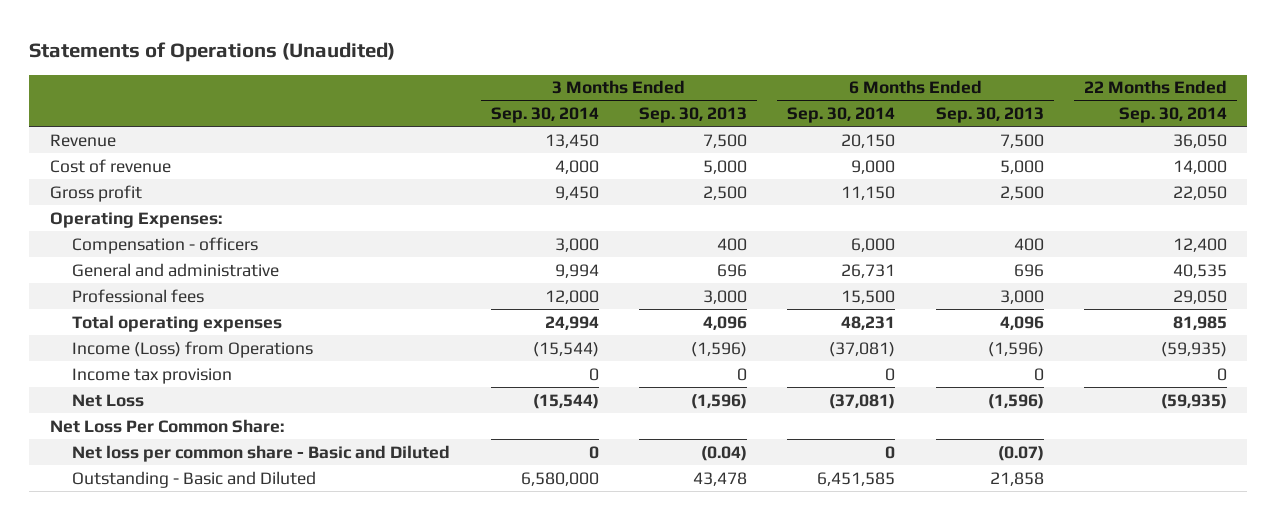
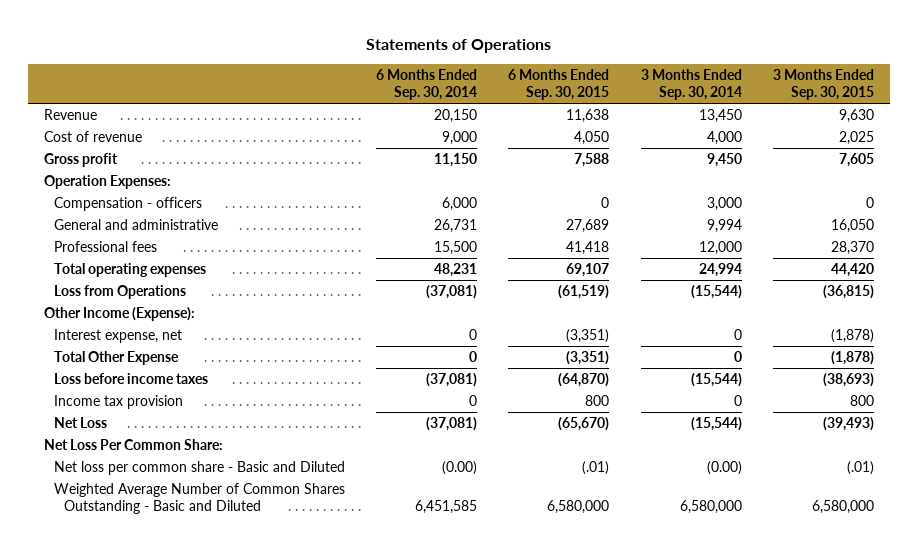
- Statements of Operations (Unaudited)
+ Statements of Operations
- | 3 Months Ended Sep. 30, 2014 | 3 Months Ended Sep. 30, 2013 | 6 Months Ended Sep. 30, 2014 | 6 Months Ended Sep. 30, 2013 | 22 Months Ended Sep. 30, 2014
+ | 6 Months Ended Sep. 30, 2014 | 6 Months Ended Sep. 30, 2015 | 3 Months Ended Sep. 30, 2014 | 3 Months Ended Sep. 30, 2015
- Operating Expenses:
+ Operation Expenses:
- Income (Loss) from Operations | (15,544) | (1,596) | (37,081) | (1,596) | (59,935)
+ Loss from Operations | (37,081) | (61,519) | (15,544) | (36,815)
+ Other Income (Expense):
+ Interest expense, net | 0 | (3,351) | 0 | (1,878)
+ Total Other Expense | 0 | (3,351) | 0 | (1,878)
+ Loss before income taxes | (37,081) | (64,870) | (15,544) | (38,693)
- Net loss per common share - Basic and Diluted | 0 | (0.04) | 0 | (0.07) |
- Outstanding - Basic and Diluted | 6,580,000 | 43,478 | 6,451,585 | 21,858 |
+ Net loss per common share - Basic and Diluted | (0.00) | (.01) | (0.00) | (.01)
+ Weighted Average Number of Common Shares Outstanding - Basic and Diluted | 6,451,585 | 6,580,000 | 6,580,000 | 6,580,000

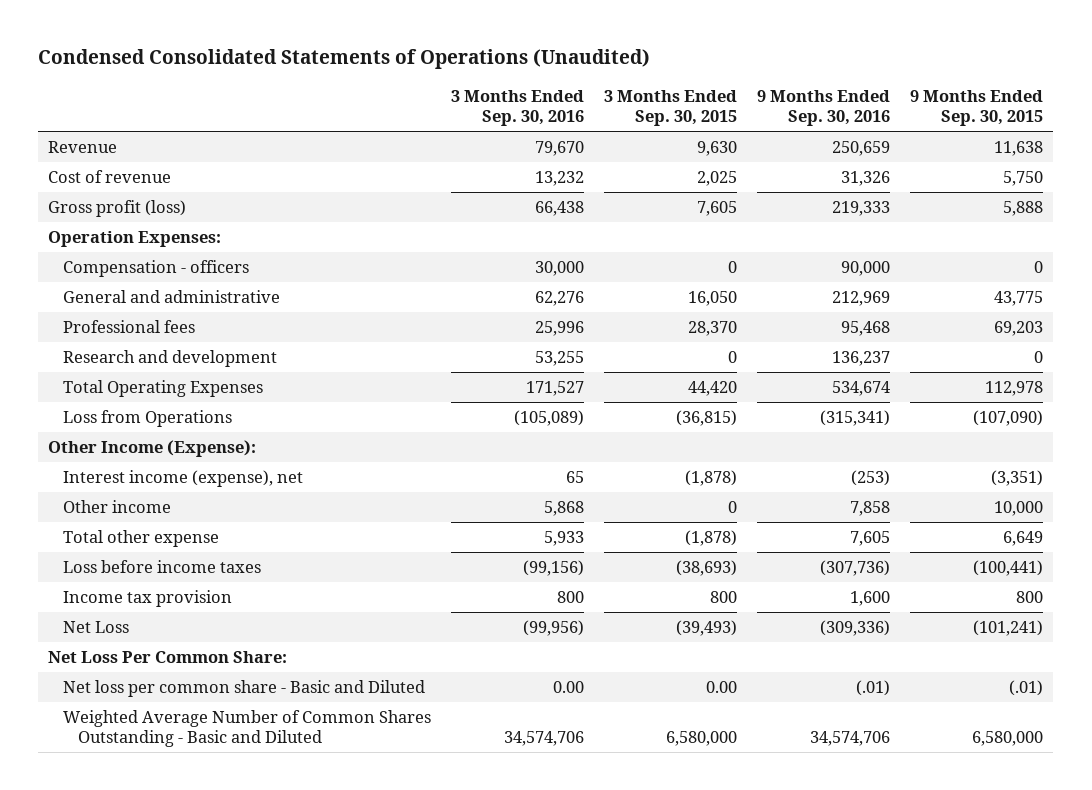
- Statements of Operations
+ Condensed Consolidated Statements of Operations (Unaudited)
- | 6 Months Ended Sep. 30, 2014 | 6 Months Ended Sep. 30, 2015 | 3 Months Ended Sep. 30, 2014 | 3 Months Ended Sep. 30, 2015
+ | 3 Months Ended Sep. 30, 2016 | 3 Months Ended Sep. 30, 2015 | 9 Months Ended Sep. 30, 2016 | 9 Months Ended Sep. 30, 2015
- Gross profit | 11,150 | 7,588 | 9,450 | 7,605
+ Gross profit (loss) | 66,438 | 7,605 | 219,333 | 5,888
- Total operating expenses | 48,231 | 69,107 | 24,994 | 44,420
+ Research and development | 53,255 | 0 | 136,237 | 0
+ Total Operating Expenses | 171,527 | 44,420 | 534,674 | 112,978
- Interest expense, net | 0 | (3,351) | 0 | (1,878)
- Total Other Expense | 0 | (3,351) | 0 | (1,878)
+ Interest income (expense), net | 65 | (1,878) | (253) | (3,351)
+ Other income | 5,868 | 0 | 7,858 | 10,000
+ Total other expense | 5,933 | (1,878) | 7,605 | 6,649
- Net loss per common share - Basic and Diluted | (0.00) | (.01) | (0.00) | (.01)
+ Net loss per common share - Basic and Diluted | 0.00 | 0.00 | (.01) | (.01)

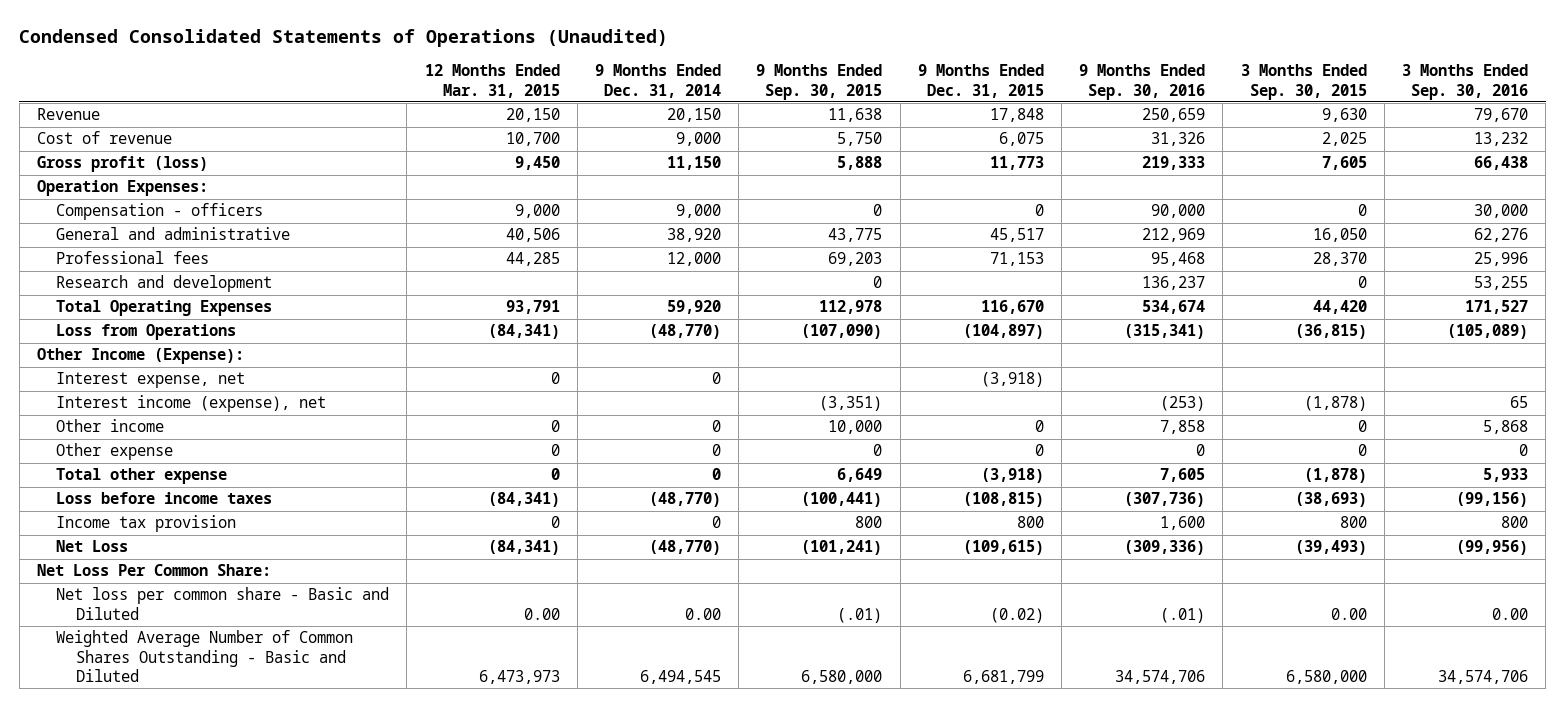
- | 3 Months Ended Sep. 30, 2016 | 3 Months Ended Sep. 30, 2015 | 9 Months Ended Sep. 30, 2016 | 9 Months Ended Sep. 30, 2015
+ | 12 Months Ended Mar. 31, 2015 | 9 Months Ended Dec. 31, 2014 | 9 Months Ended Sep. 30, 2015 | 9 Months Ended Dec. 31, 2015 | 9 Months Ended Sep. 30, 2016 | 3 Months Ended Sep. 30, 2015 | 3 Months Ended Sep. 30, 2016
+ Interest expense, net | 0 | 0 | | (3,918) | | |
+ Other expense | 0 | 0 | 0 | 0 | 0 | 0 | 0

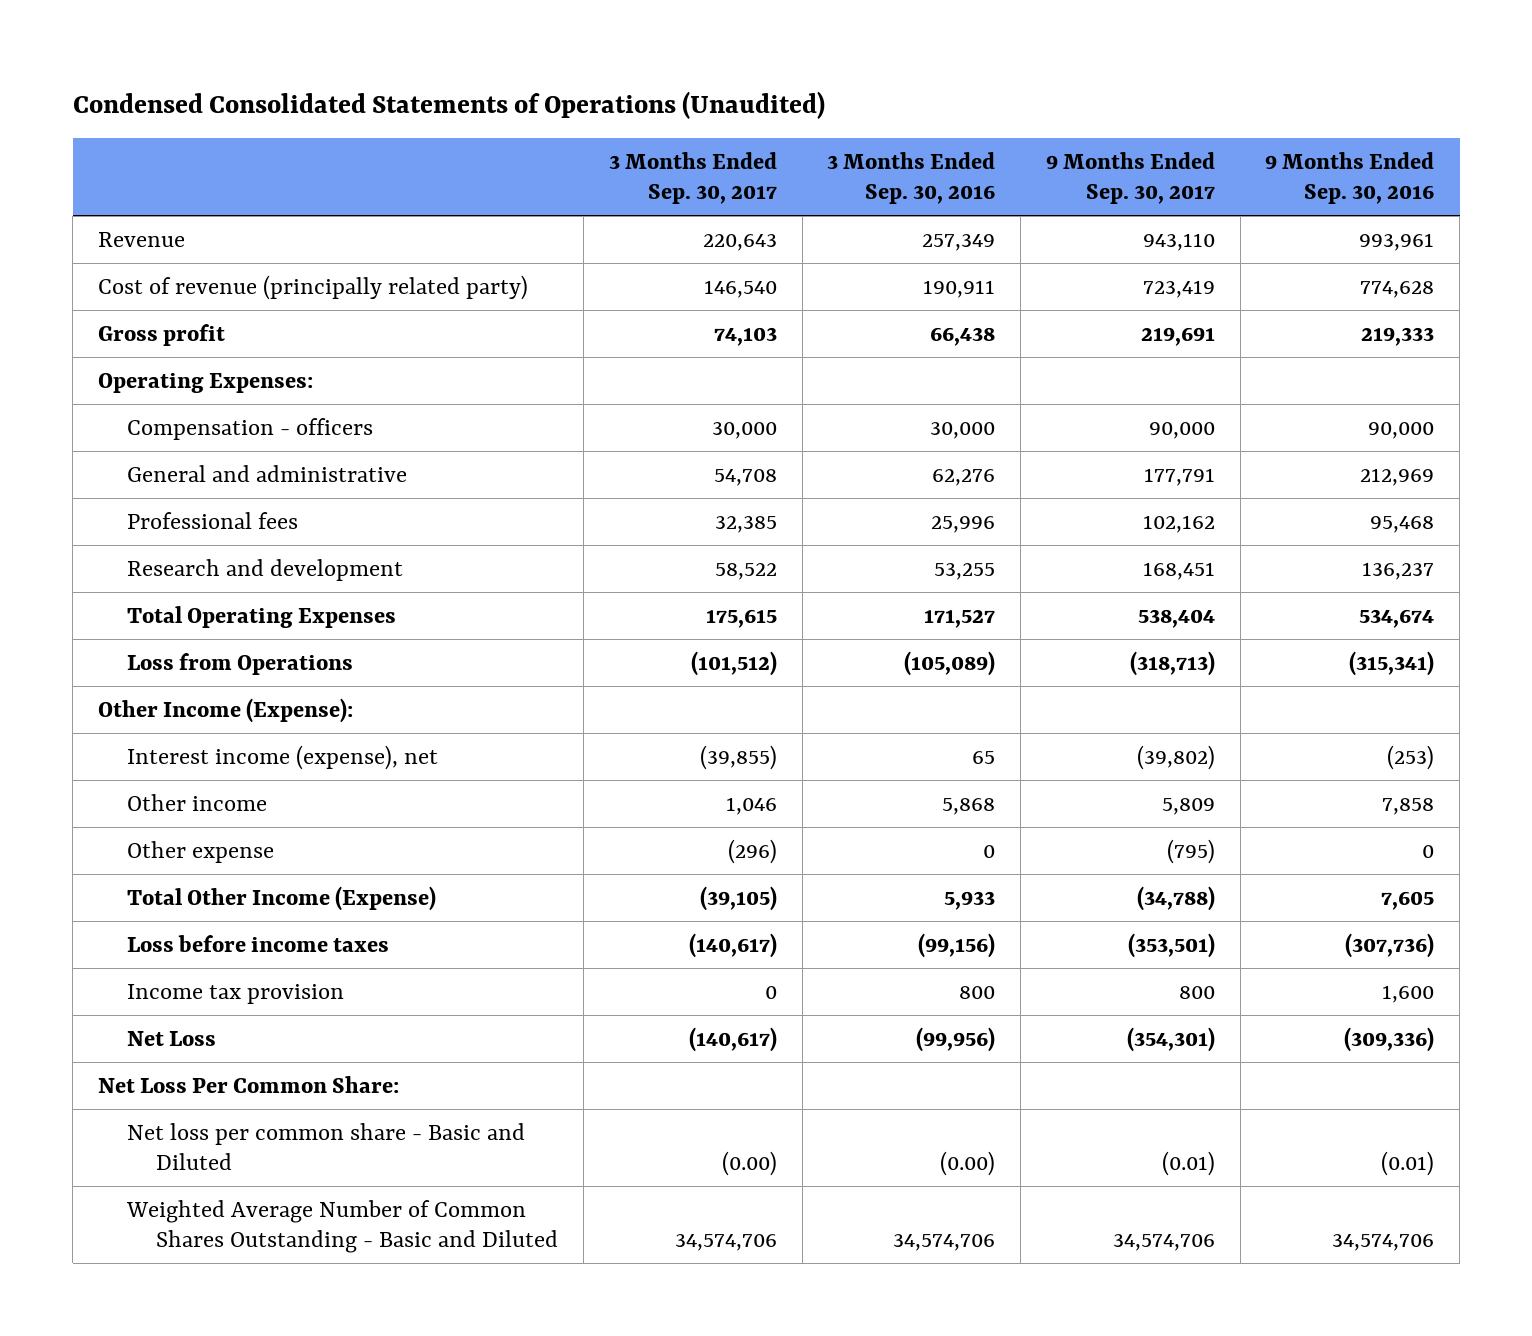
- | 12 Months Ended Mar. 31, 2015 | 9 Months Ended Dec. 31, 2014 | 9 Months Ended Sep. 30, 2015 | 9 Months Ended Dec. 31, 2015 | 9 Months Ended Sep. 30, 2016 | 3 Months Ended Sep. 30, 2015 | 3 Months Ended Sep. 30, 2016
+ | 3 Months Ended Sep. 30, 2017 | 3 Months Ended Sep. 30, 2016 | 9 Months Ended Sep. 30, 2017 | 9 Months Ended Sep. 30, 2016
- Revenue | 20,150 | 20,150 | 11,638 | 17,848 | 250,659 | 9,630 | 79,670
- Cost of revenue | 10,700 | 9,000 | 5,750 | 6,075 | 31,326 | 2,025 | 13,232
- Gross profit (loss) | 9,450 | 11,150 | 5,888 | 11,773 | 219,333 | 7,605 | 66,438
- Operation Expenses:
+ Revenue | 220,643 | 257,349 | 943,110 | 993,961
+ Cost of revenue (principally related party) | 146,540 | 190,911 | 723,419 | 774,628
+ Gross profit | 74,103 | 66,438 | 219,691 | 219,333
+ Operating Expenses:
- Interest expense, net | 0 | 0 | | (3,918) | | |
- Total other expense | 0 | 0 | 6,649 | (3,918) | 7,605 | (1,878) | 5,933
+ Total Other Income (Expense) | (39,105) | 5,933 | (34,788) | 7,605
- Net loss per common share - Basic and Diluted | 0.00 | 0.00 | (.01) | (0.02) | (.01) | 0.00 | 0.00
+ Net loss per common share - Basic and Diluted | (0.00) | (0.00) | (0.01) | (0.01)

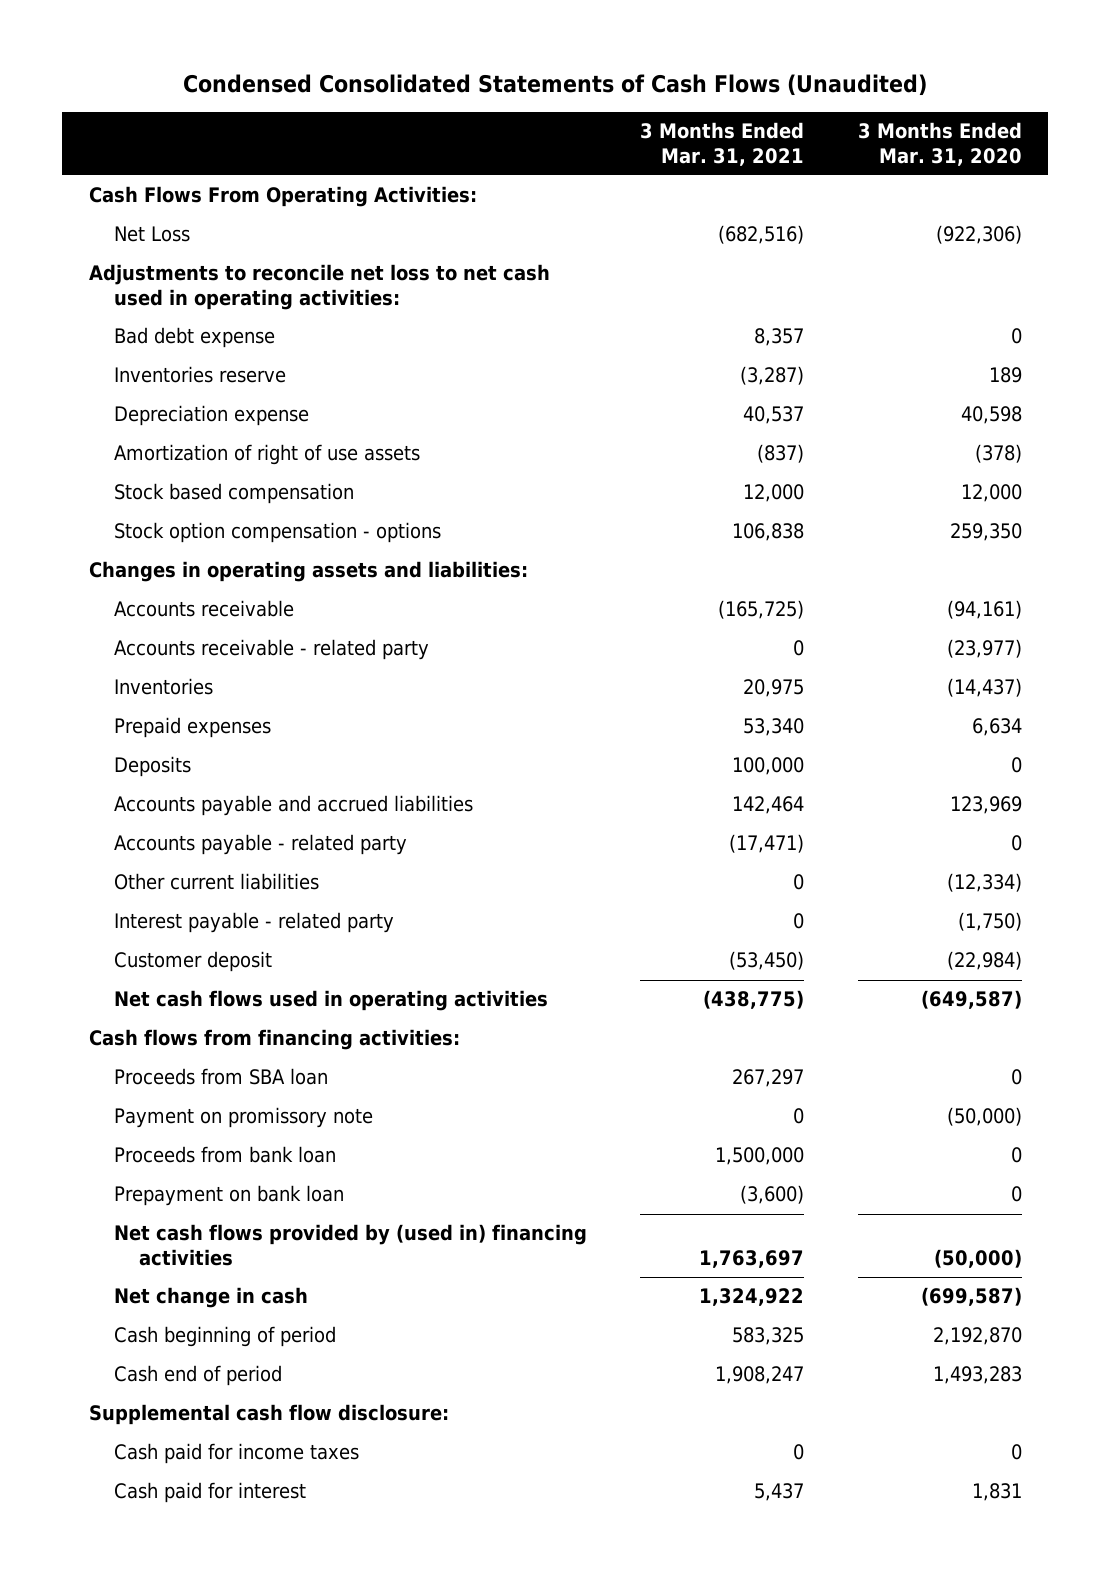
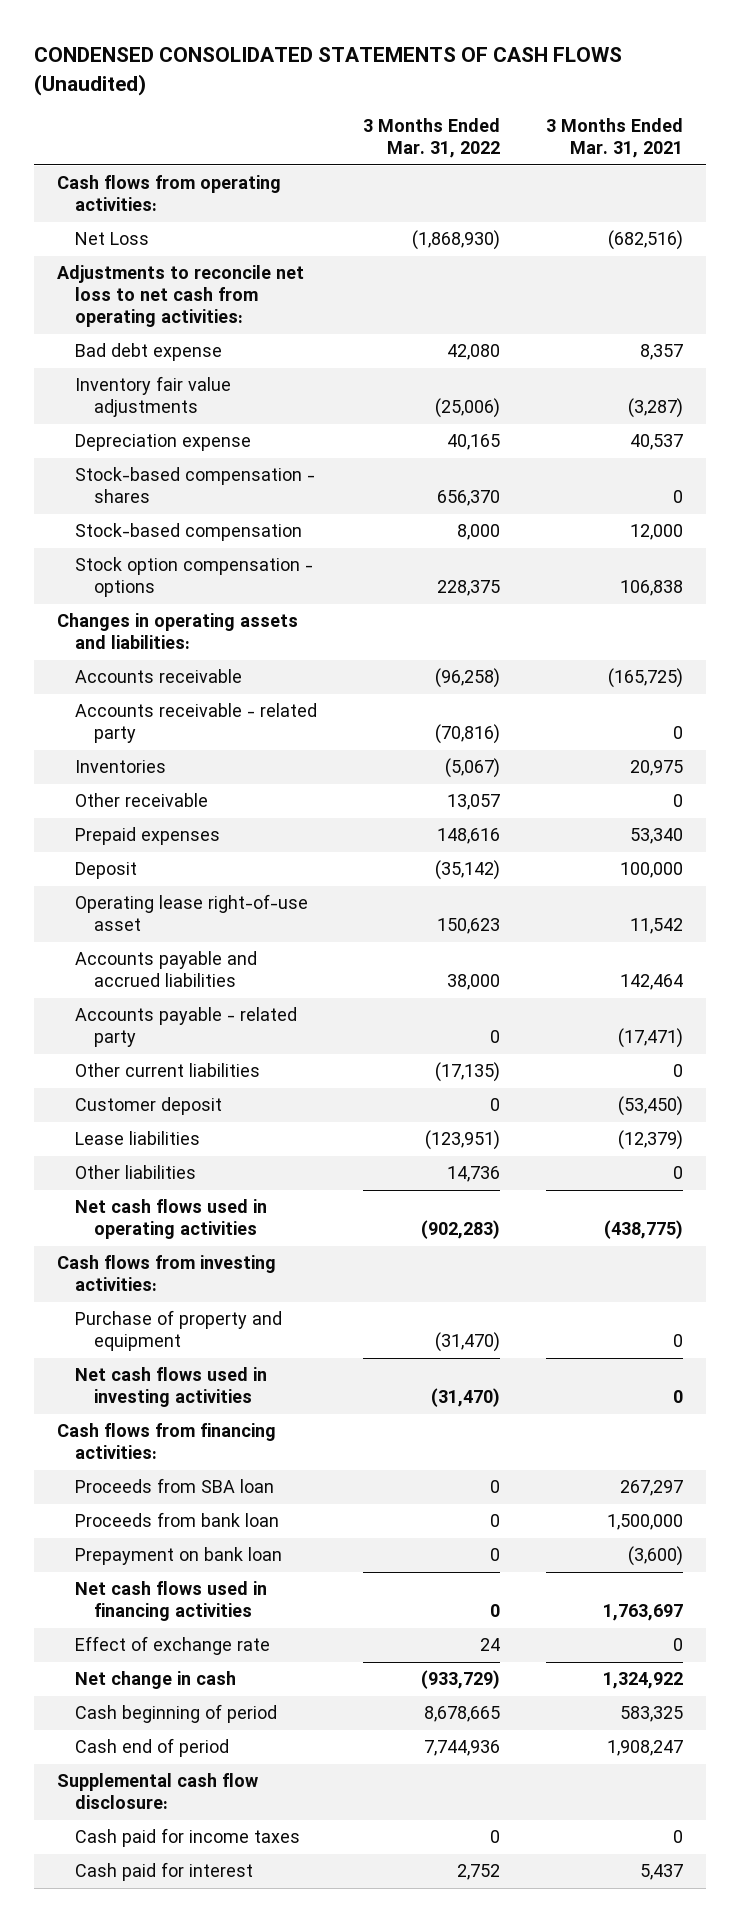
- Condensed Consolidated Statements of Cash Flows (Unaudited)
+ CONDENSED CONSOLIDATED STATEMENTS OF CASH FLOWS (Unaudited)
- | 3 Months Ended Mar. 31, 2021 | 3 Months Ended Mar. 31, 2020
+ | 3 Months Ended Mar. 31, 2022 | 3 Months Ended Mar. 31, 2021
- Cash Flows From Operating Activities:
+ Cash flows from operating activities:
- Adjustments to reconcile net loss to net cash used in operating activities:
+ Adjustments to reconcile net loss to net cash from operating activities:
- Inventories reserve | (3,287) | 189
+ Inventory fair value adjustments | (25,006) | (3,287)
- Amortization of right of use assets | (837) | (378)
- Stock based compensation | 12,000 | 12,000
+ Stock-based compensation - shares | 656,370 | 0
+ Stock-based compensation | 8,000 | 12,000
+ Other receivable | 13,057 | 0
- Deposits | 100,000 | 0
+ Deposit | (35,142) | 100,000
+ Operating lease right-of-use asset | 150,623 | 11,542
- Interest payable - related party | 0 | (1,750)
+ Lease liabilities | (123,951) | (12,379)
+ Other liabilities | 14,736 | 0
+ Cash flows from investing activities:
+ Purchase of property and equipment | (31,470) | 0
+ Net cash flows used in investing activities | (31,470) | 0
- Payment on promissory note | 0 | (50,000)
- Net cash flows provided by (used in) financing activities | 1,763,697 | (50,000)
+ Net cash flows used in financing activities | 0 | 1,763,697
+ Effect of exchange rate | 24 | 0

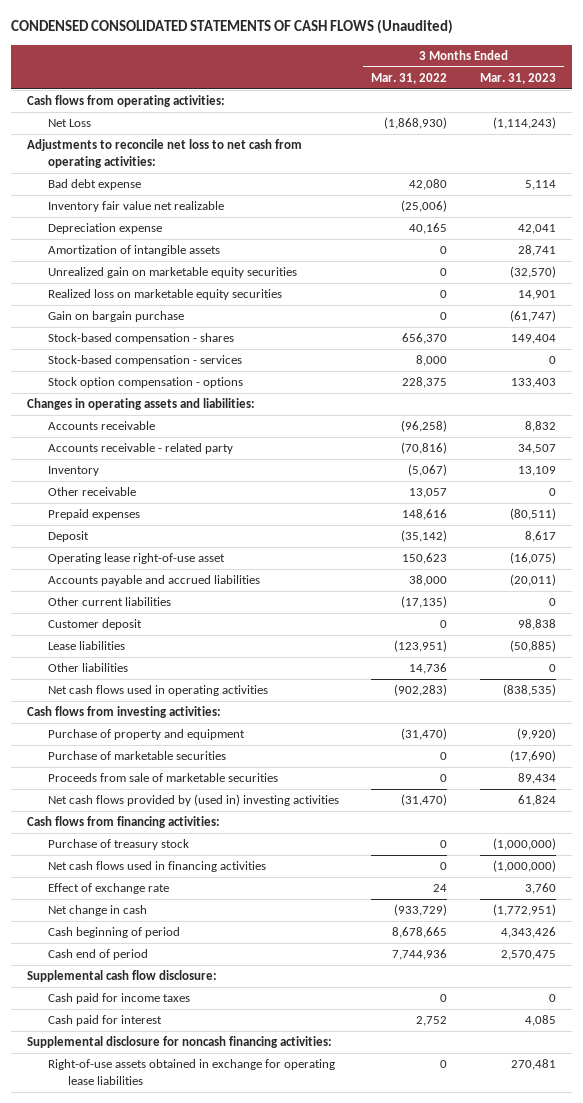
- | 3 Months Ended Mar. 31, 2022 | 3 Months Ended Mar. 31, 2021
+ | 3 Months Ended Mar. 31, 2022 | 3 Months Ended Mar. 31, 2023
- Inventory fair value adjustments | (25,006) | (3,287)
+ Inventory fair value net realizable | (25,006) |
+ Amortization of intangible assets | 0 | 28,741
+ Unrealized gain on marketable equity securities | 0 | (32,570)
+ Realized loss on marketable equity securities | 0 | 14,901
+ Gain on bargain purchase | 0 | (61,747)
- Stock-based compensation | 8,000 | 12,000
+ Stock-based compensation - services | 8,000 | 0
- Inventories | (5,067) | 20,975
+ Inventory | (5,067) | 13,109
- Accounts payable - related party | 0 | (17,471)
- Net cash flows used in investing activities | (31,470) | 0
+ Purchase of marketable securities | 0 | (17,690)
+ Proceeds from sale of marketable securities | 0 | 89,434
+ Net cash flows provided by (used in) investing activities | (31,470) | 61,824
- Proceeds from SBA loan | 0 | 267,297
- Proceeds from bank loan | 0 | 1,500,000
- Prepayment on bank loan | 0 | (3,600)
+ Purchase of treasury stock | 0 | (1,000,000)
+ Supplemental disclosure for noncash financing activities:
+ Right-of-use assets obtained in exchange for operating lease liabilities | 0 | 270,481

